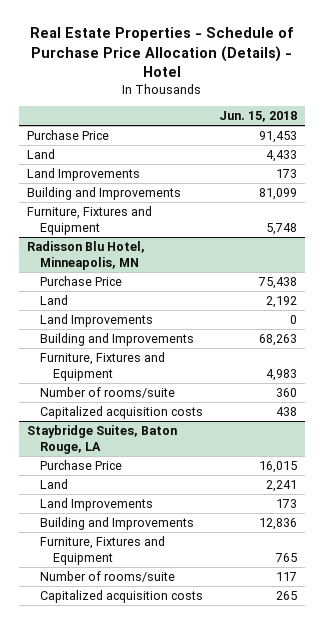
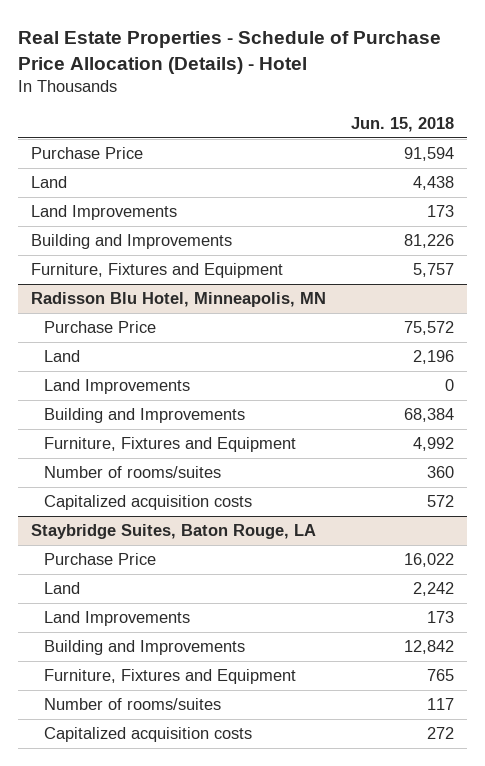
- Purchase Price | 91,453
- Land | 4,433
+ Purchase Price | 91,594
+ Land | 4,438
- Building and Improvements | 81,099
- Furniture, Fixtures and Equipment | 5,748
+ Building and Improvements | 81,226
+ Furniture, Fixtures and Equipment | 5,757
@ Radisson Blu Hotel, Minneapolis, MN
- Purchase Price | 75,438
- Land | 2,192
+ Purchase Price | 75,572
+ Land | 2,196
- Building and Improvements | 68,263
- Furniture, Fixtures and Equipment | 4,983
- Number of rooms/suite | 360
- Capitalized acquisition costs | 438
+ Building and Improvements | 68,384
+ Furniture, Fixtures and Equipment | 4,992
+ Number of rooms/suites | 360
+ Capitalized acquisition costs | 572
@ Staybridge Suites, Baton Rouge, LA
- Purchase Price | 16,015
- Land | 2,241
+ Purchase Price | 16,022
+ Land | 2,242
- Building and Improvements | 12,836
+ Building and Improvements | 12,842
- Number of rooms/suite | 117
- Capitalized acquisition costs | 265
+ Number of rooms/suites | 117
+ Capitalized acquisition costs | 272

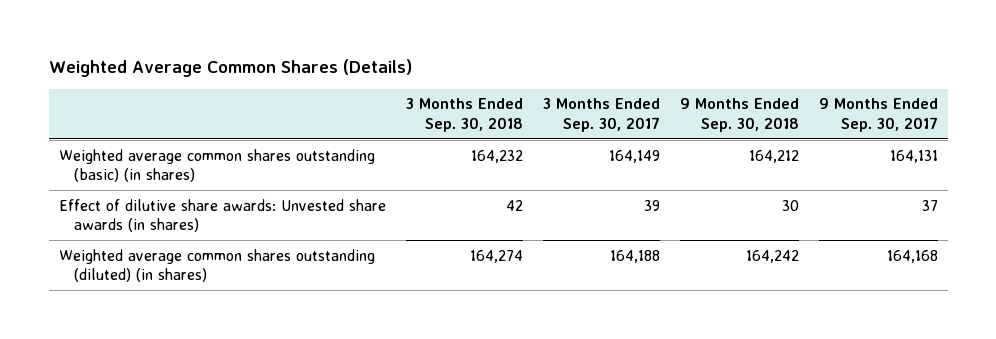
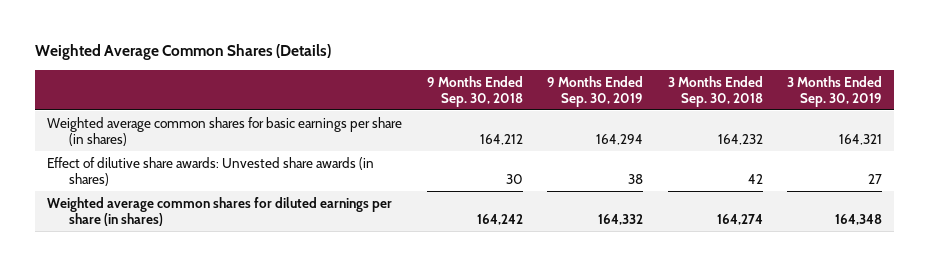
- | 3 Months Ended Sep. 30, 2018 | 3 Months Ended Sep. 30, 2017 | 9 Months Ended Sep. 30, 2018 | 9 Months Ended Sep. 30, 2017
+ | 9 Months Ended Sep. 30, 2018 | 9 Months Ended Sep. 30, 2019 | 3 Months Ended Sep. 30, 2018 | 3 Months Ended Sep. 30, 2019
- Weighted average common shares outstanding (basic) (in shares) | 164,232 | 164,149 | 164,212 | 164,131
+ Weighted average common shares for basic earnings per share (in shares) | 164,212 | 164,294 | 164,232 | 164,321
- Weighted average common shares outstanding (diluted) (in shares) | 164,274 | 164,188 | 164,242 | 164,168
+ Weighted average common shares for diluted earnings per share (in shares) | 164,242 | 164,332 | 164,274 | 164,348

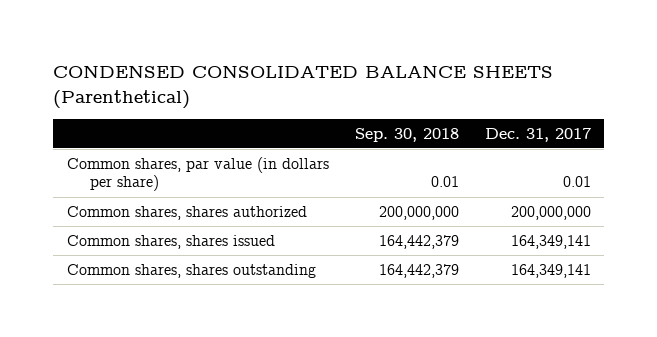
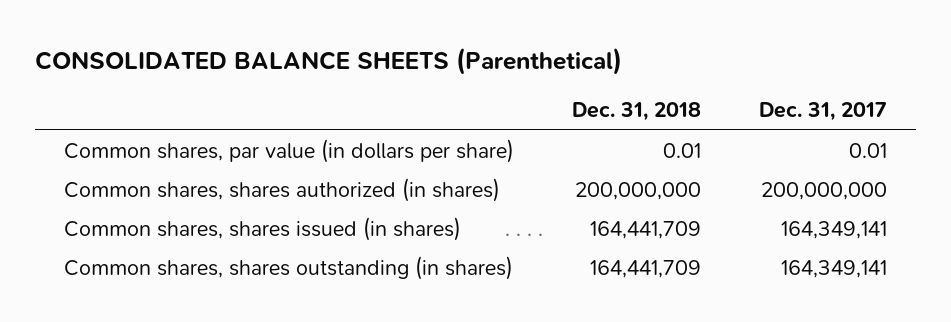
- CONDENSED CONSOLIDATED BALANCE SHEETS (Parenthetical)
+ CONSOLIDATED BALANCE SHEETS (Parenthetical)
- | Sep. 30, 2018 | Dec. 31, 2017
+ | Dec. 31, 2018 | Dec. 31, 2017
- Common shares, shares authorized | 200,000,000 | 200,000,000
- Common shares, shares issued | 164,442,379 | 164,349,141
- Common shares, shares outstanding | 164,442,379 | 164,349,141
+ Common shares, shares authorized (in shares) | 200,000,000 | 200,000,000
+ Common shares, shares issued (in shares) | 164,441,709 | 164,349,141
+ Common shares, shares outstanding (in shares) | 164,441,709 | 164,349,141

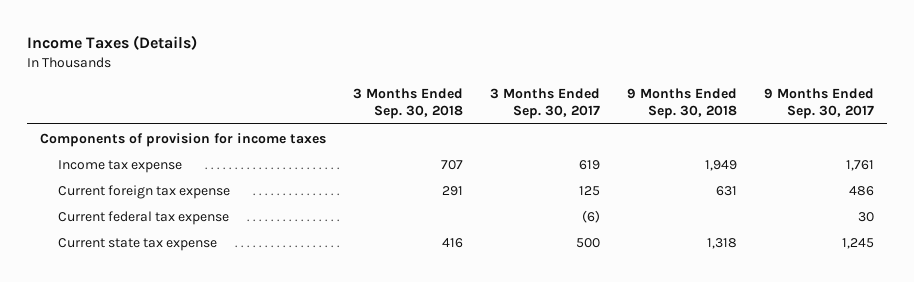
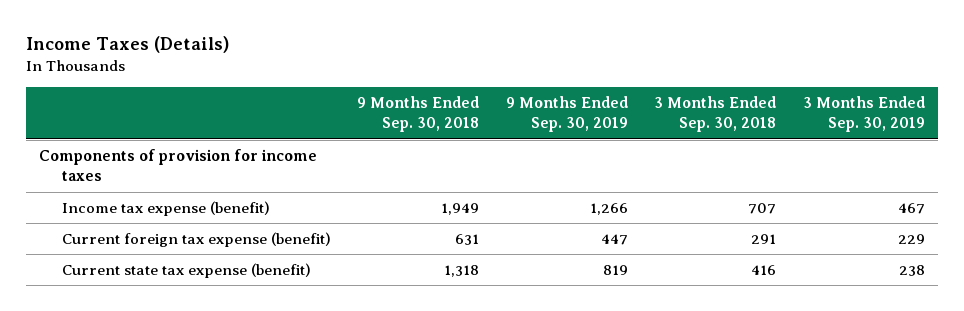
- | 3 Months Ended Sep. 30, 2018 | 3 Months Ended Sep. 30, 2017 | 9 Months Ended Sep. 30, 2018 | 9 Months Ended Sep. 30, 2017
+ | 9 Months Ended Sep. 30, 2018 | 9 Months Ended Sep. 30, 2019 | 3 Months Ended Sep. 30, 2018 | 3 Months Ended Sep. 30, 2019
- Income tax expense | 707 | 619 | 1,949 | 1,761
- Current foreign tax expense | 291 | 125 | 631 | 486
- Current federal tax expense | | (6) | | 30
- Current state tax expense | 416 | 500 | 1,318 | 1,245
+ Income tax expense (benefit) | 1,949 | 1,266 | 707 | 467
+ Current foreign tax expense (benefit) | 631 | 447 | 291 | 229
+ Current state tax expense (benefit) | 1,318 | 819 | 416 | 238

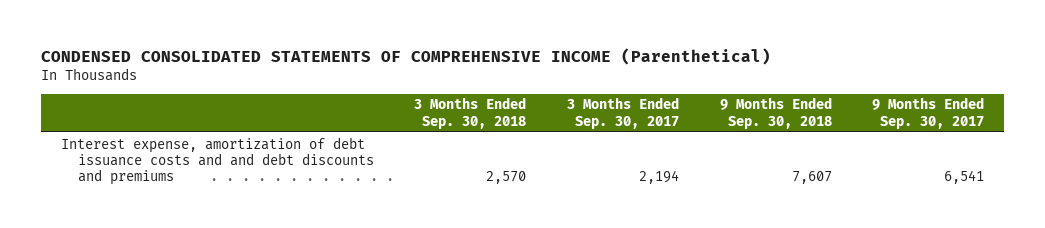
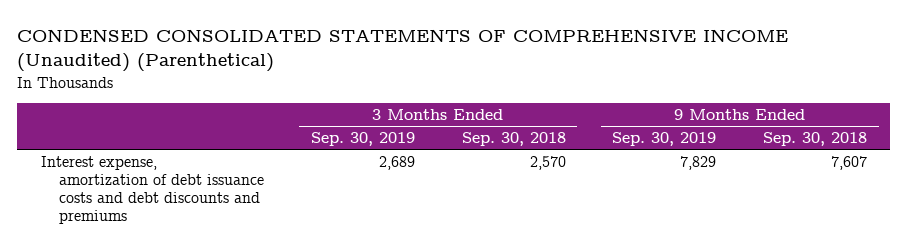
- CONDENSED CONSOLIDATED STATEMENTS OF COMPREHENSIVE INCOME (Parenthetical)
+ CONDENSED CONSOLIDATED STATEMENTS OF COMPREHENSIVE INCOME (Unaudited) (Parenthetical)
- | 3 Months Ended Sep. 30, 2018 | 3 Months Ended Sep. 30, 2017 | 9 Months Ended Sep. 30, 2018 | 9 Months Ended Sep. 30, 2017
+ | 3 Months Ended Sep. 30, 2019 | 3 Months Ended Sep. 30, 2018 | 9 Months Ended Sep. 30, 2019 | 9 Months Ended Sep. 30, 2018
- Interest expense, amortization of debt issuance costs and and debt discounts and premiums | 2,570 | 2,194 | 7,607 | 6,541
+ Interest expense, amortization of debt issuance costs and debt discounts and premiums | 2,689 | 2,570 | 7,829 | 7,607

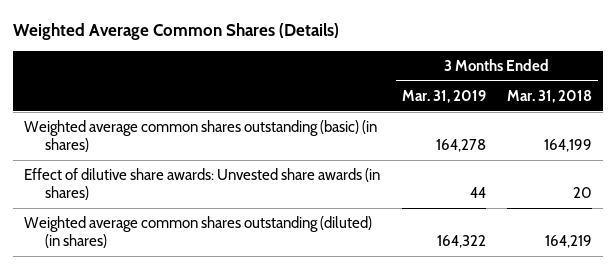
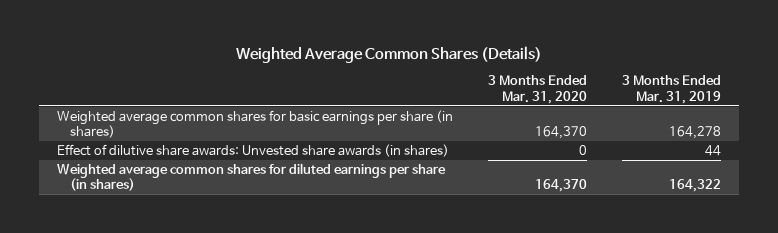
- | 3 Months Ended Mar. 31, 2019 | 3 Months Ended Mar. 31, 2018
+ | 3 Months Ended Mar. 31, 2020 | 3 Months Ended Mar. 31, 2019
- Weighted average common shares outstanding (basic) (in shares) | 164,278 | 164,199
+ Weighted average common shares for basic earnings per share (in shares) | 164,370 | 164,278
- Weighted average common shares outstanding (diluted) (in shares) | 164,322 | 164,219
+ Weighted average common shares for diluted earnings per share (in shares) | 164,370 | 164,322

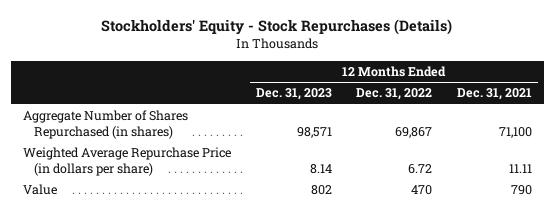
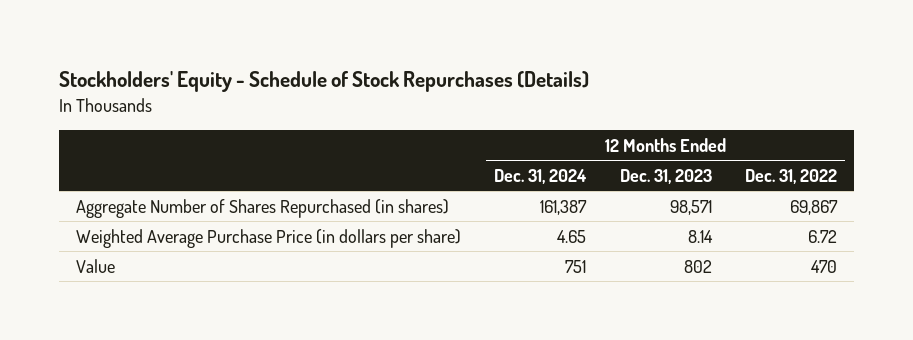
- Stockholders' Equity - Stock Repurchases (Details)
+ Stockholders' Equity - Schedule of Stock Repurchases (Details)
- | 12 Months Ended Dec. 31, 2023 | 12 Months Ended Dec. 31, 2022 | 12 Months Ended Dec. 31, 2021
+ | 12 Months Ended Dec. 31, 2024 | 12 Months Ended Dec. 31, 2023 | 12 Months Ended Dec. 31, 2022
- Weighted Average Repurchase Price (in dollars per share) | 8.14 | 6.72 | 11.11
+ Weighted Average Purchase Price (in dollars per share) | 4.65 | 8.14 | 6.72

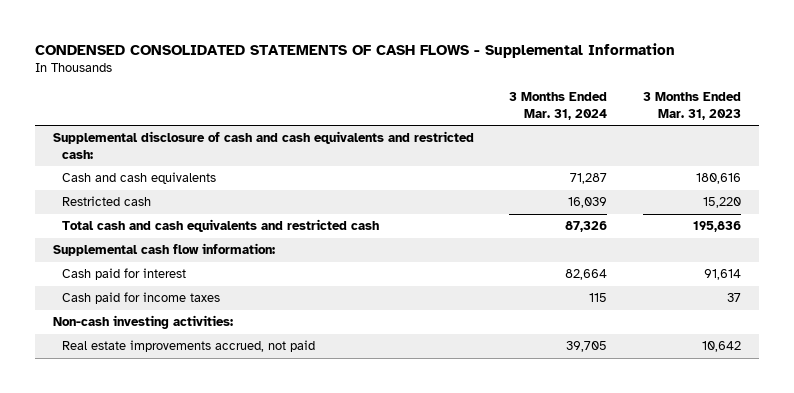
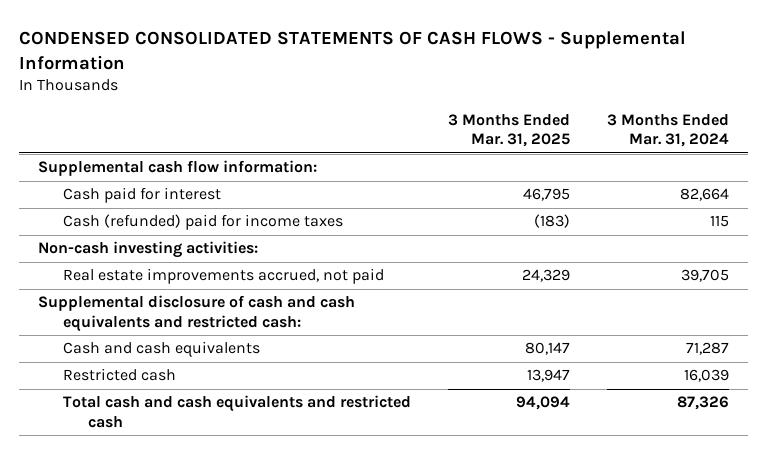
- | 3 Months Ended Mar. 31, 2024 | 3 Months Ended Mar. 31, 2023
+ | 3 Months Ended Mar. 31, 2025 | 3 Months Ended Mar. 31, 2024
- Cash paid for income taxes | 115 | 37
+ Cash (refunded) paid for income taxes | (183) | 115
moved down: Supplemental disclosure of cash and cash equivalents and restricted cash:
moved down: Cash and cash equivalents | 80,147 | 71,287
moved down: Restricted cash | 13,947 | 16,039
moved down: Total cash and cash equivalents and restricted cash | 94,094 | 87,326

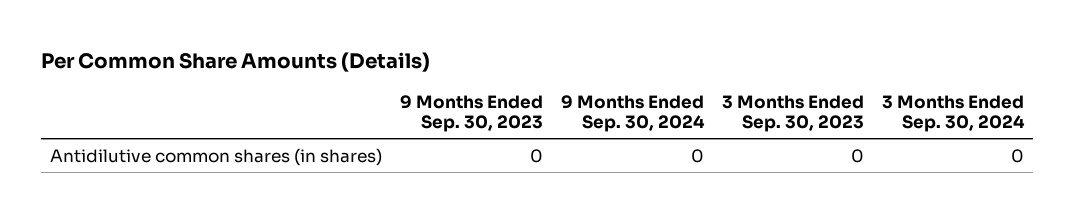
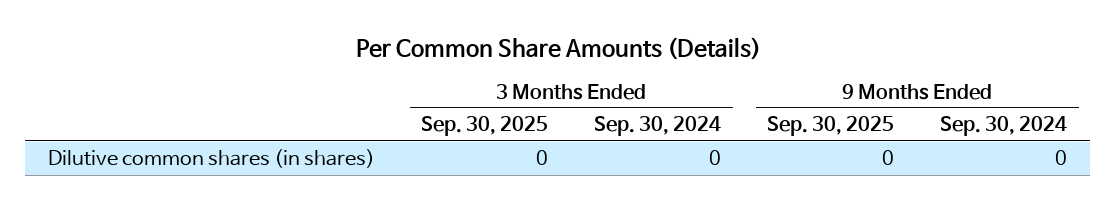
- | 9 Months Ended Sep. 30, 2023 | 9 Months Ended Sep. 30, 2024 | 3 Months Ended Sep. 30, 2023 | 3 Months Ended Sep. 30, 2024
+ | 3 Months Ended Sep. 30, 2025 | 3 Months Ended Sep. 30, 2024 | 9 Months Ended Sep. 30, 2025 | 9 Months Ended Sep. 30, 2024
- Antidilutive common shares (in shares) | 0 | 0 | 0 | 0
+ Dilutive common shares (in shares) | 0 | 0 | 0 | 0

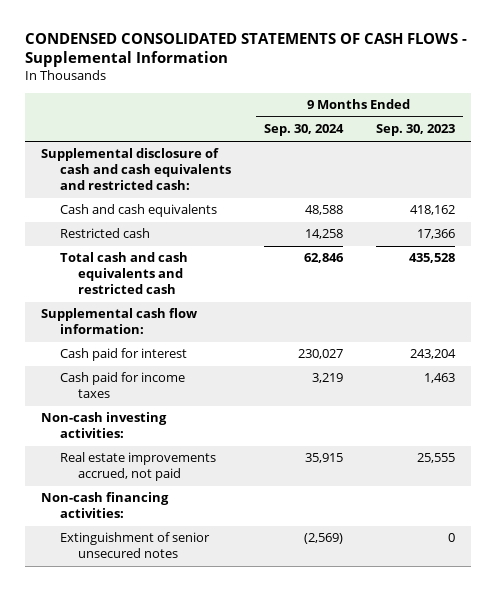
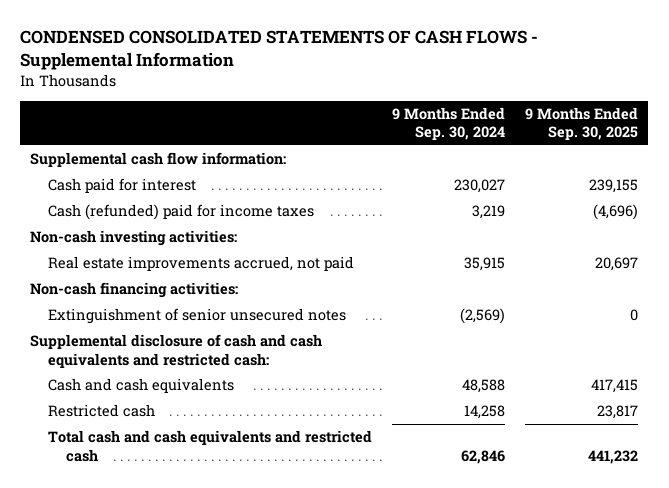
- | 9 Months Ended Sep. 30, 2024 | 9 Months Ended Sep. 30, 2023
+ | 9 Months Ended Sep. 30, 2024 | 9 Months Ended Sep. 30, 2025
- Cash paid for income taxes | 3,219 | 1,463
+ Cash (refunded) paid for income taxes | 3,219 | (4,696)
moved down: Supplemental disclosure of cash and cash equivalents and restricted cash:
moved down: Cash and cash equivalents | 48,588 | 417,415
moved down: Restricted cash | 14,258 | 23,817
moved down: Total cash and cash equivalents and restricted cash | 62,846 | 441,232

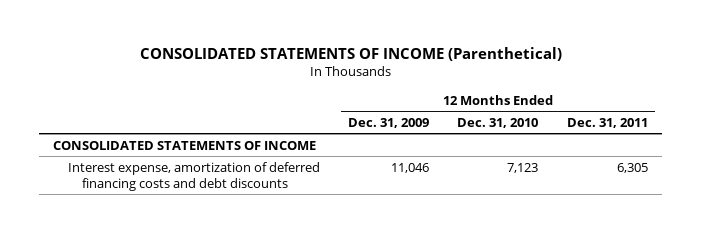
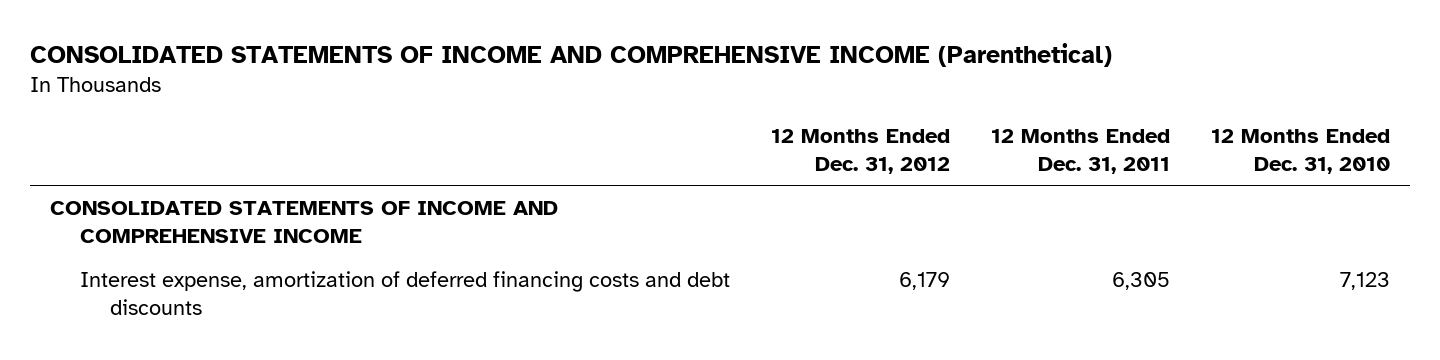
- CONSOLIDATED STATEMENTS OF INCOME (Parenthetical)
+ CONSOLIDATED STATEMENTS OF INCOME AND COMPREHENSIVE INCOME (Parenthetical)
- | 12 Months Ended Dec. 31, 2009 | 12 Months Ended Dec. 31, 2010 | 12 Months Ended Dec. 31, 2011
+ | 12 Months Ended Dec. 31, 2012 | 12 Months Ended Dec. 31, 2011 | 12 Months Ended Dec. 31, 2010
- CONSOLIDATED STATEMENTS OF INCOME
+ CONSOLIDATED STATEMENTS OF INCOME AND COMPREHENSIVE INCOME

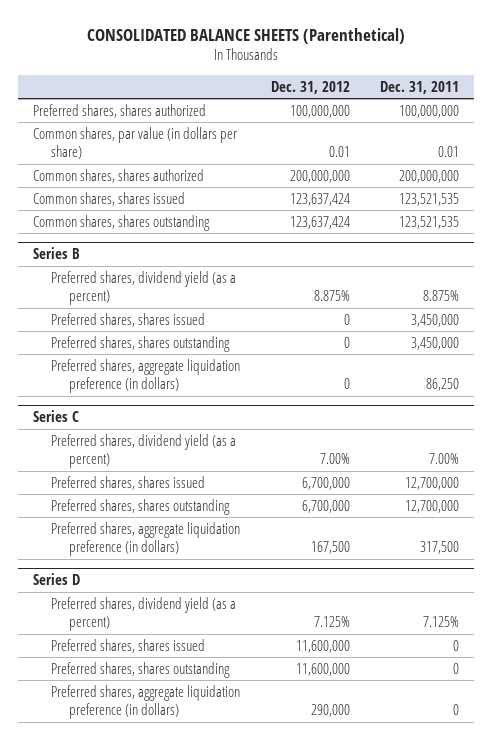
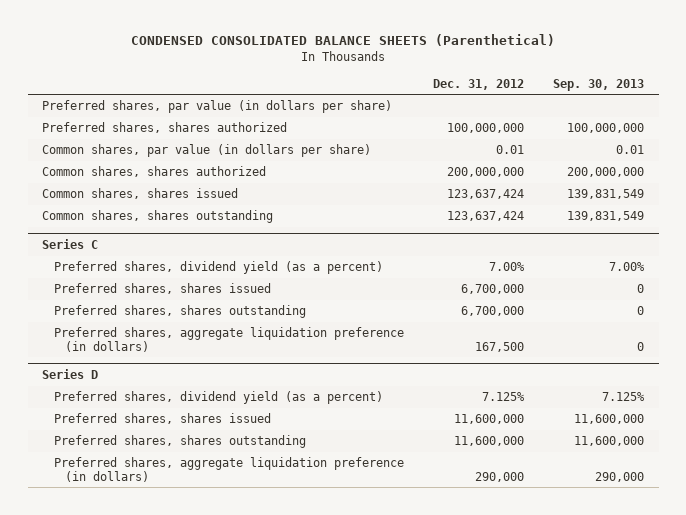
- CONSOLIDATED BALANCE SHEETS (Parenthetical)
+ CONDENSED CONSOLIDATED BALANCE SHEETS (Parenthetical)
- | Dec. 31, 2012 | Dec. 31, 2011
+ | Dec. 31, 2012 | Sep. 30, 2013
+ Preferred shares, par value (in dollars per share)
- Series B
- Preferred shares, dividend yield (as a percent) | 8.875% | 8.875%
- Preferred shares, shares issued | 0 | 3,450,000
- Preferred shares, shares outstanding | 0 | 3,450,000
- Preferred shares, aggregate liquidation preference (in dollars) | 0 | 86,250

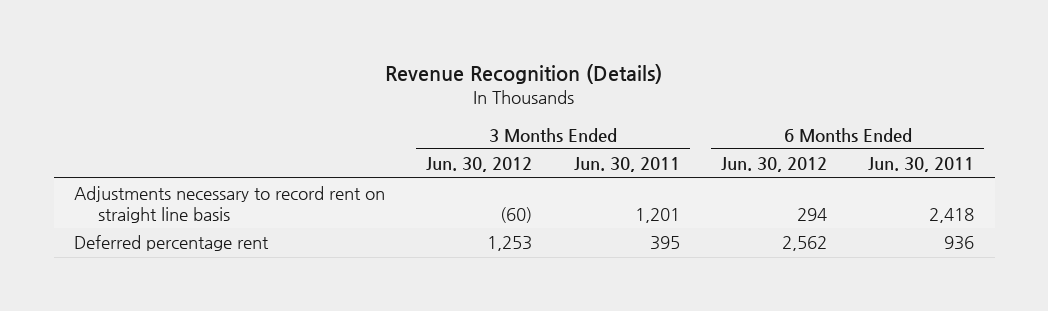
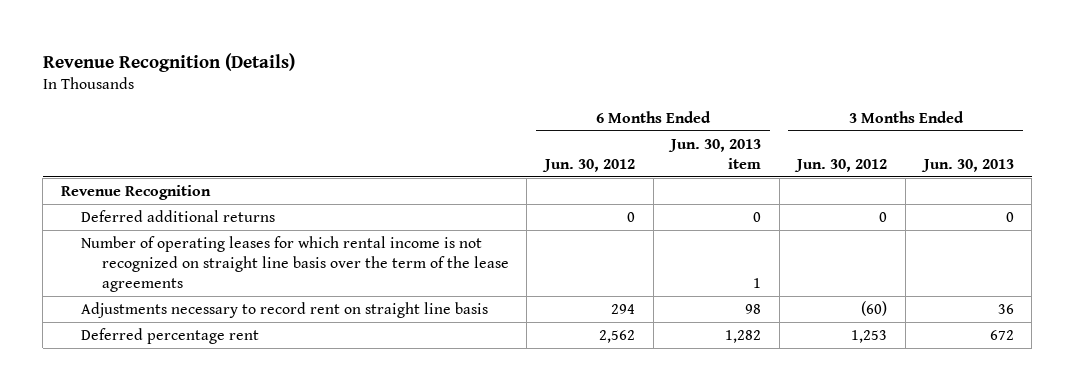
- | 3 Months Ended Jun. 30, 2012 | 3 Months Ended Jun. 30, 2011 | 6 Months Ended Jun. 30, 2012 | 6 Months Ended Jun. 30, 2011
+ | 6 Months Ended Jun. 30, 2012 | 6 Months Ended Jun. 30, 2013 item | 3 Months Ended Jun. 30, 2012 | 3 Months Ended Jun. 30, 2013
+ Revenue Recognition
+ Deferred additional returns | 0 | 0 | 0 | 0
+ Number of operating leases for which rental income is not recognized on straight line basis over the term of the lease agreements | | 1 | |

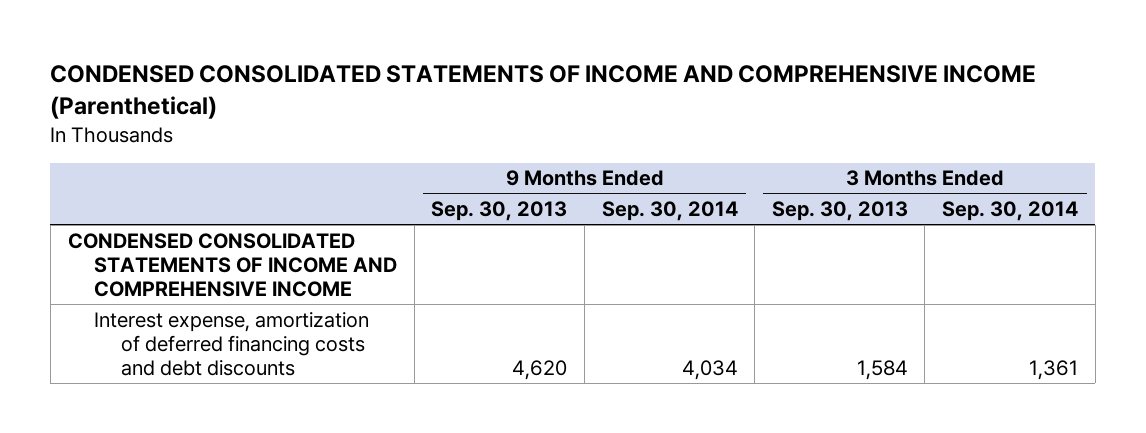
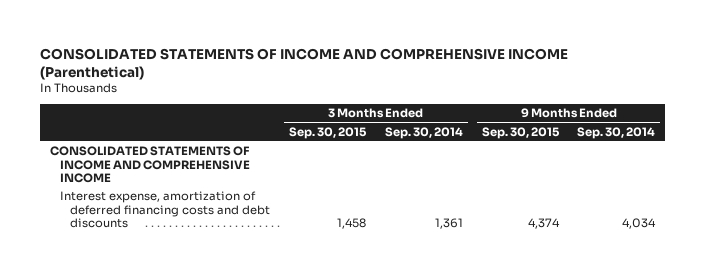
- CONDENSED CONSOLIDATED STATEMENTS OF INCOME AND COMPREHENSIVE INCOME (Parenthetical)
+ CONSOLIDATED STATEMENTS OF INCOME AND COMPREHENSIVE INCOME (Parenthetical)
- | 9 Months Ended Sep. 30, 2013 | 9 Months Ended Sep. 30, 2014 | 3 Months Ended Sep. 30, 2013 | 3 Months Ended Sep. 30, 2014
+ | 3 Months Ended Sep. 30, 2015 | 3 Months Ended Sep. 30, 2014 | 9 Months Ended Sep. 30, 2015 | 9 Months Ended Sep. 30, 2014
- CONDENSED CONSOLIDATED STATEMENTS OF INCOME AND COMPREHENSIVE INCOME
+ CONSOLIDATED STATEMENTS OF INCOME AND COMPREHENSIVE INCOME

